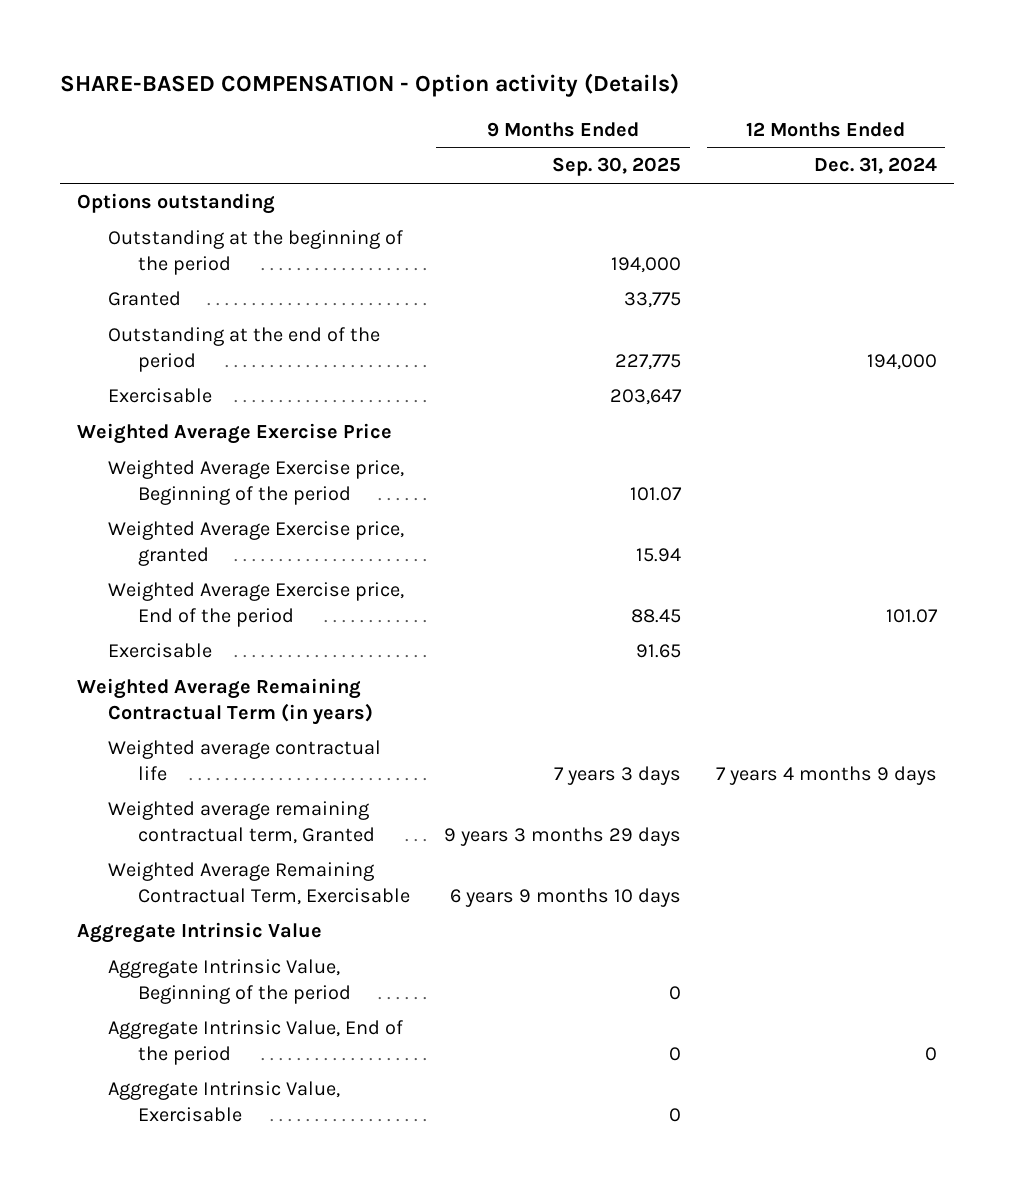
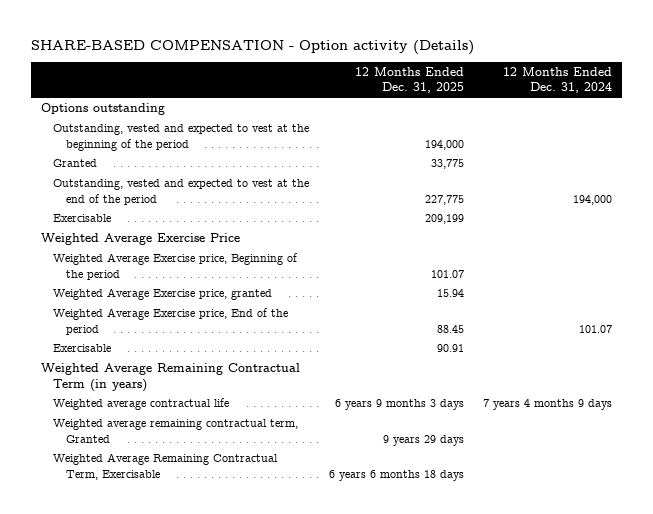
- | 9 Months Ended Sep. 30, 2025 | 12 Months Ended Dec. 31, 2024
+ | 12 Months Ended Dec. 31, 2025 | 12 Months Ended Dec. 31, 2024
- Outstanding at the beginning of the period | 194,000 |
+ Outstanding, vested and expected to vest at the beginning of the period | 194,000 |
- Outstanding at the end of the period | 227,775 | 194,000
+ Outstanding, vested and expected to vest at the end of the period | 227,775 | 194,000
- Aggregate Intrinsic Value
- Aggregate Intrinsic Value, Beginning of the period | 0 |
- Aggregate Intrinsic Value, End of the period | 0 | 0
- Aggregate Intrinsic Value, Exercisable | 0 |

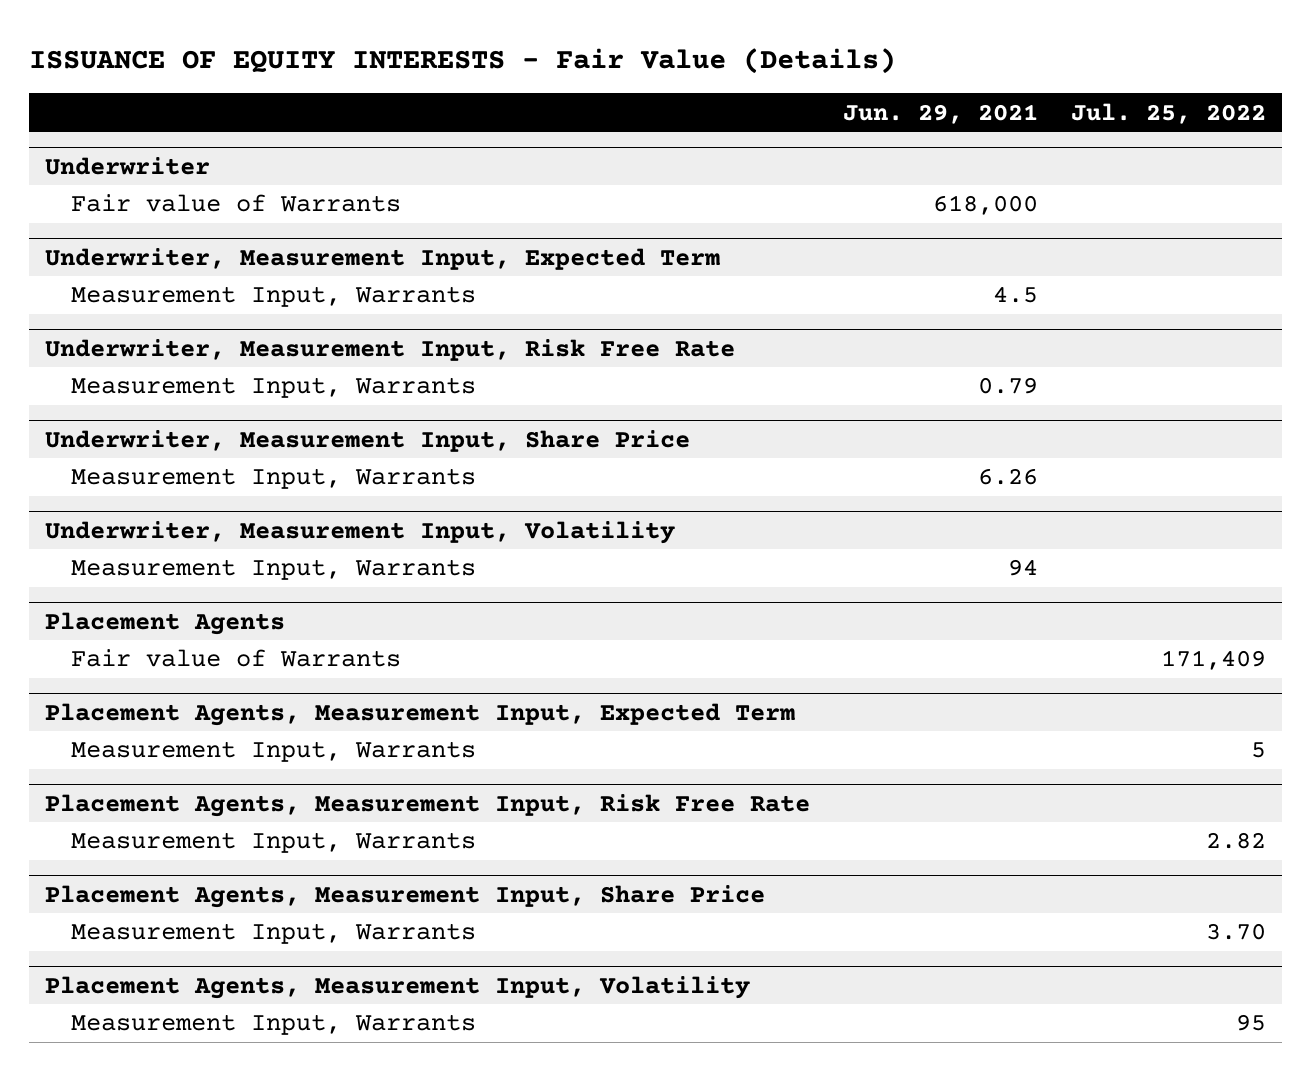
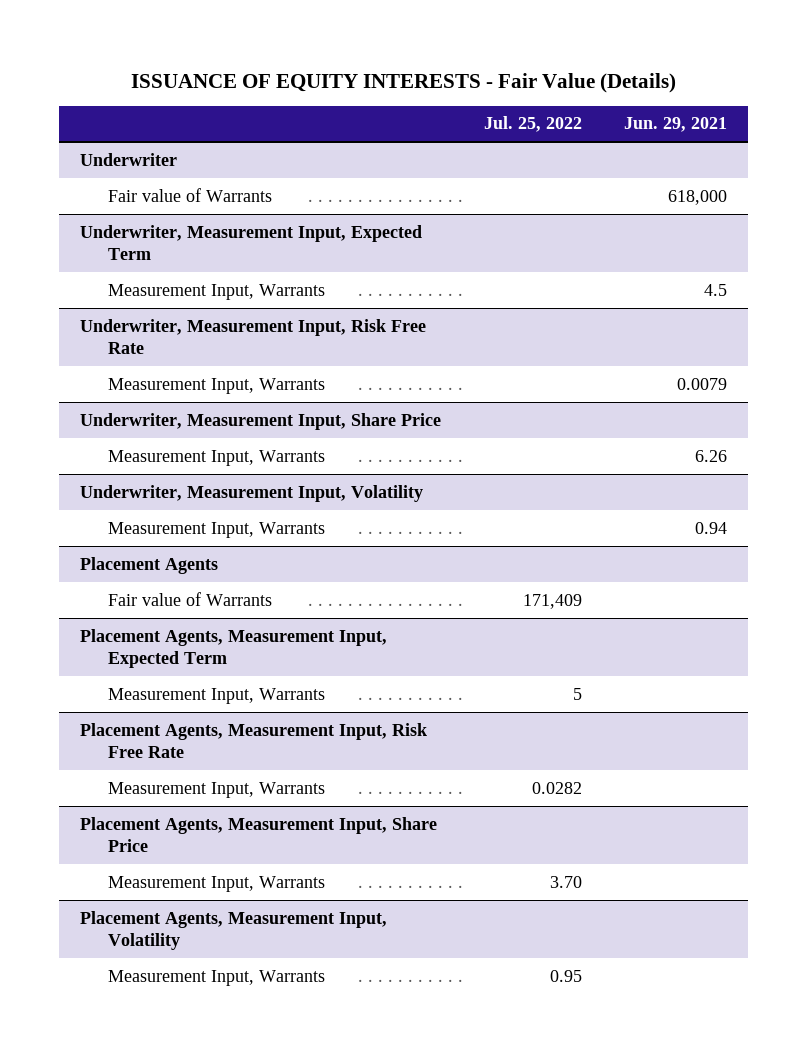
- | Jun. 29, 2021 | Jul. 25, 2022
+ | Jul. 25, 2022 | Jun. 29, 2021
@ Underwriter, Measurement Input, Risk Free Rate
- Measurement Input, Warrants | 0.79 |
+ Measurement Input, Warrants | | 0.0079
@ Underwriter, Measurement Input, Volatility
- Measurement Input, Warrants | 94 |
+ Measurement Input, Warrants | | 0.94
@ Placement Agents, Measurement Input, Risk Free Rate
- Measurement Input, Warrants | | 2.82
+ Measurement Input, Warrants | 0.0282 |
@ Placement Agents, Measurement Input, Volatility
- Measurement Input, Warrants | | 95
+ Measurement Input, Warrants | 0.95 |

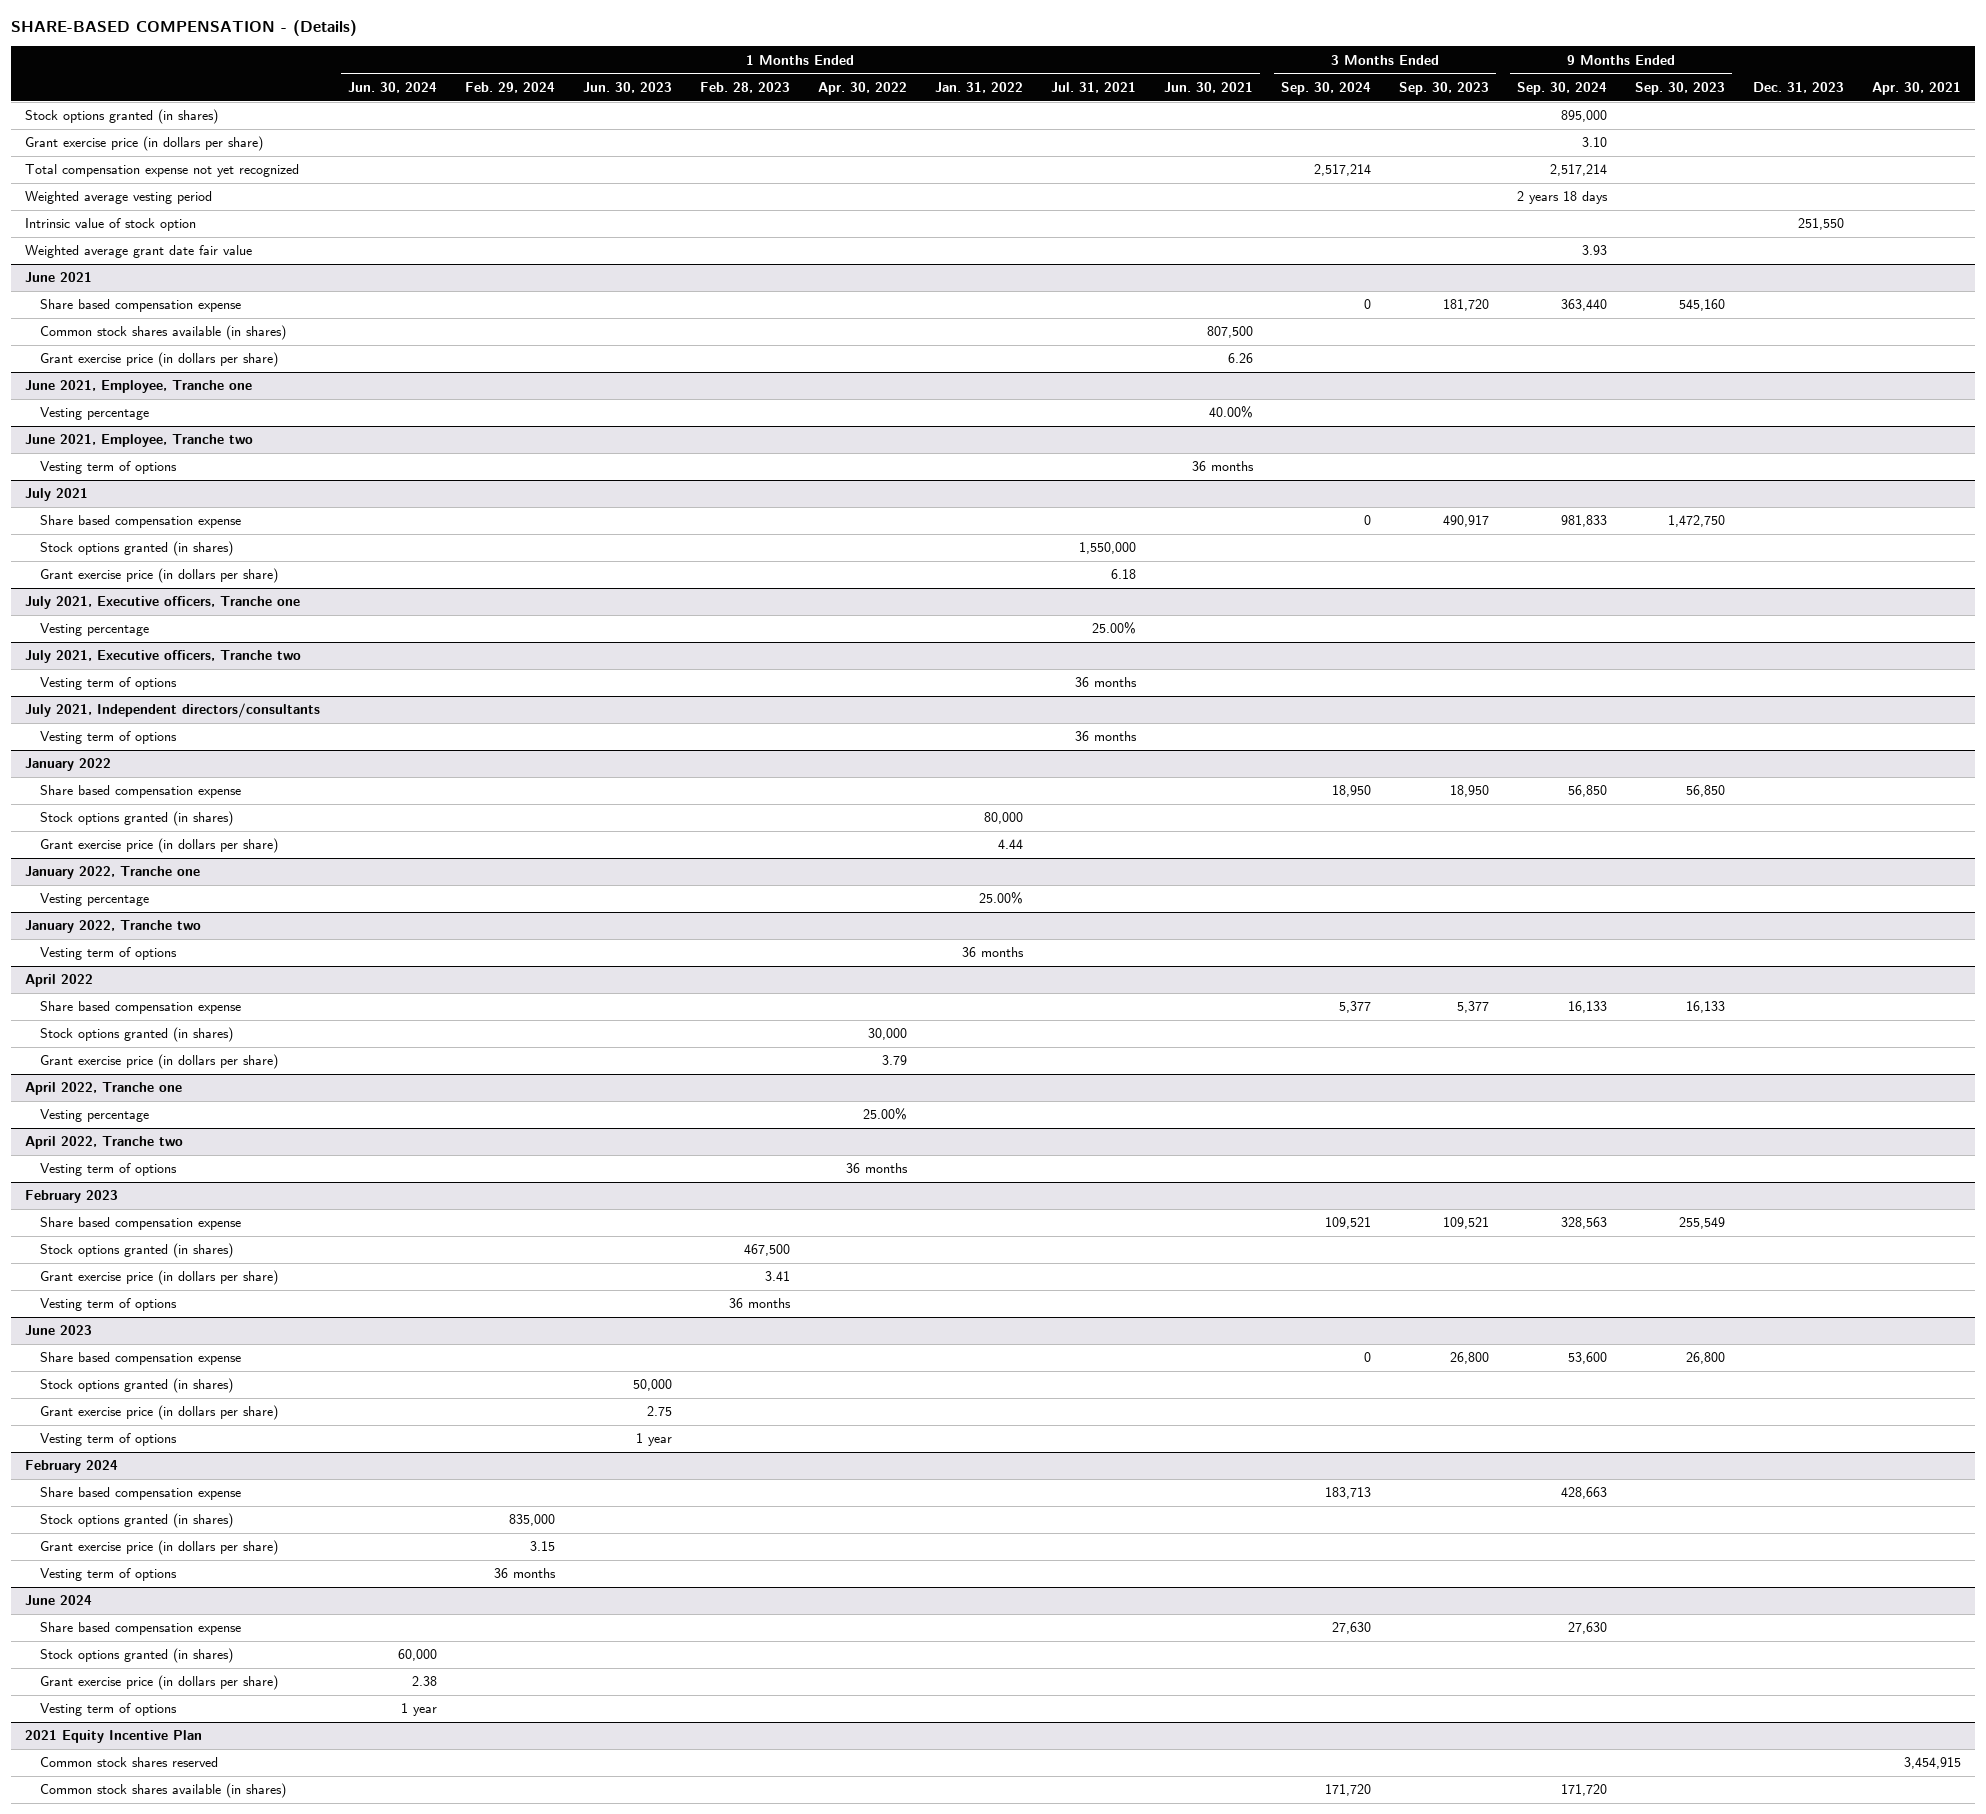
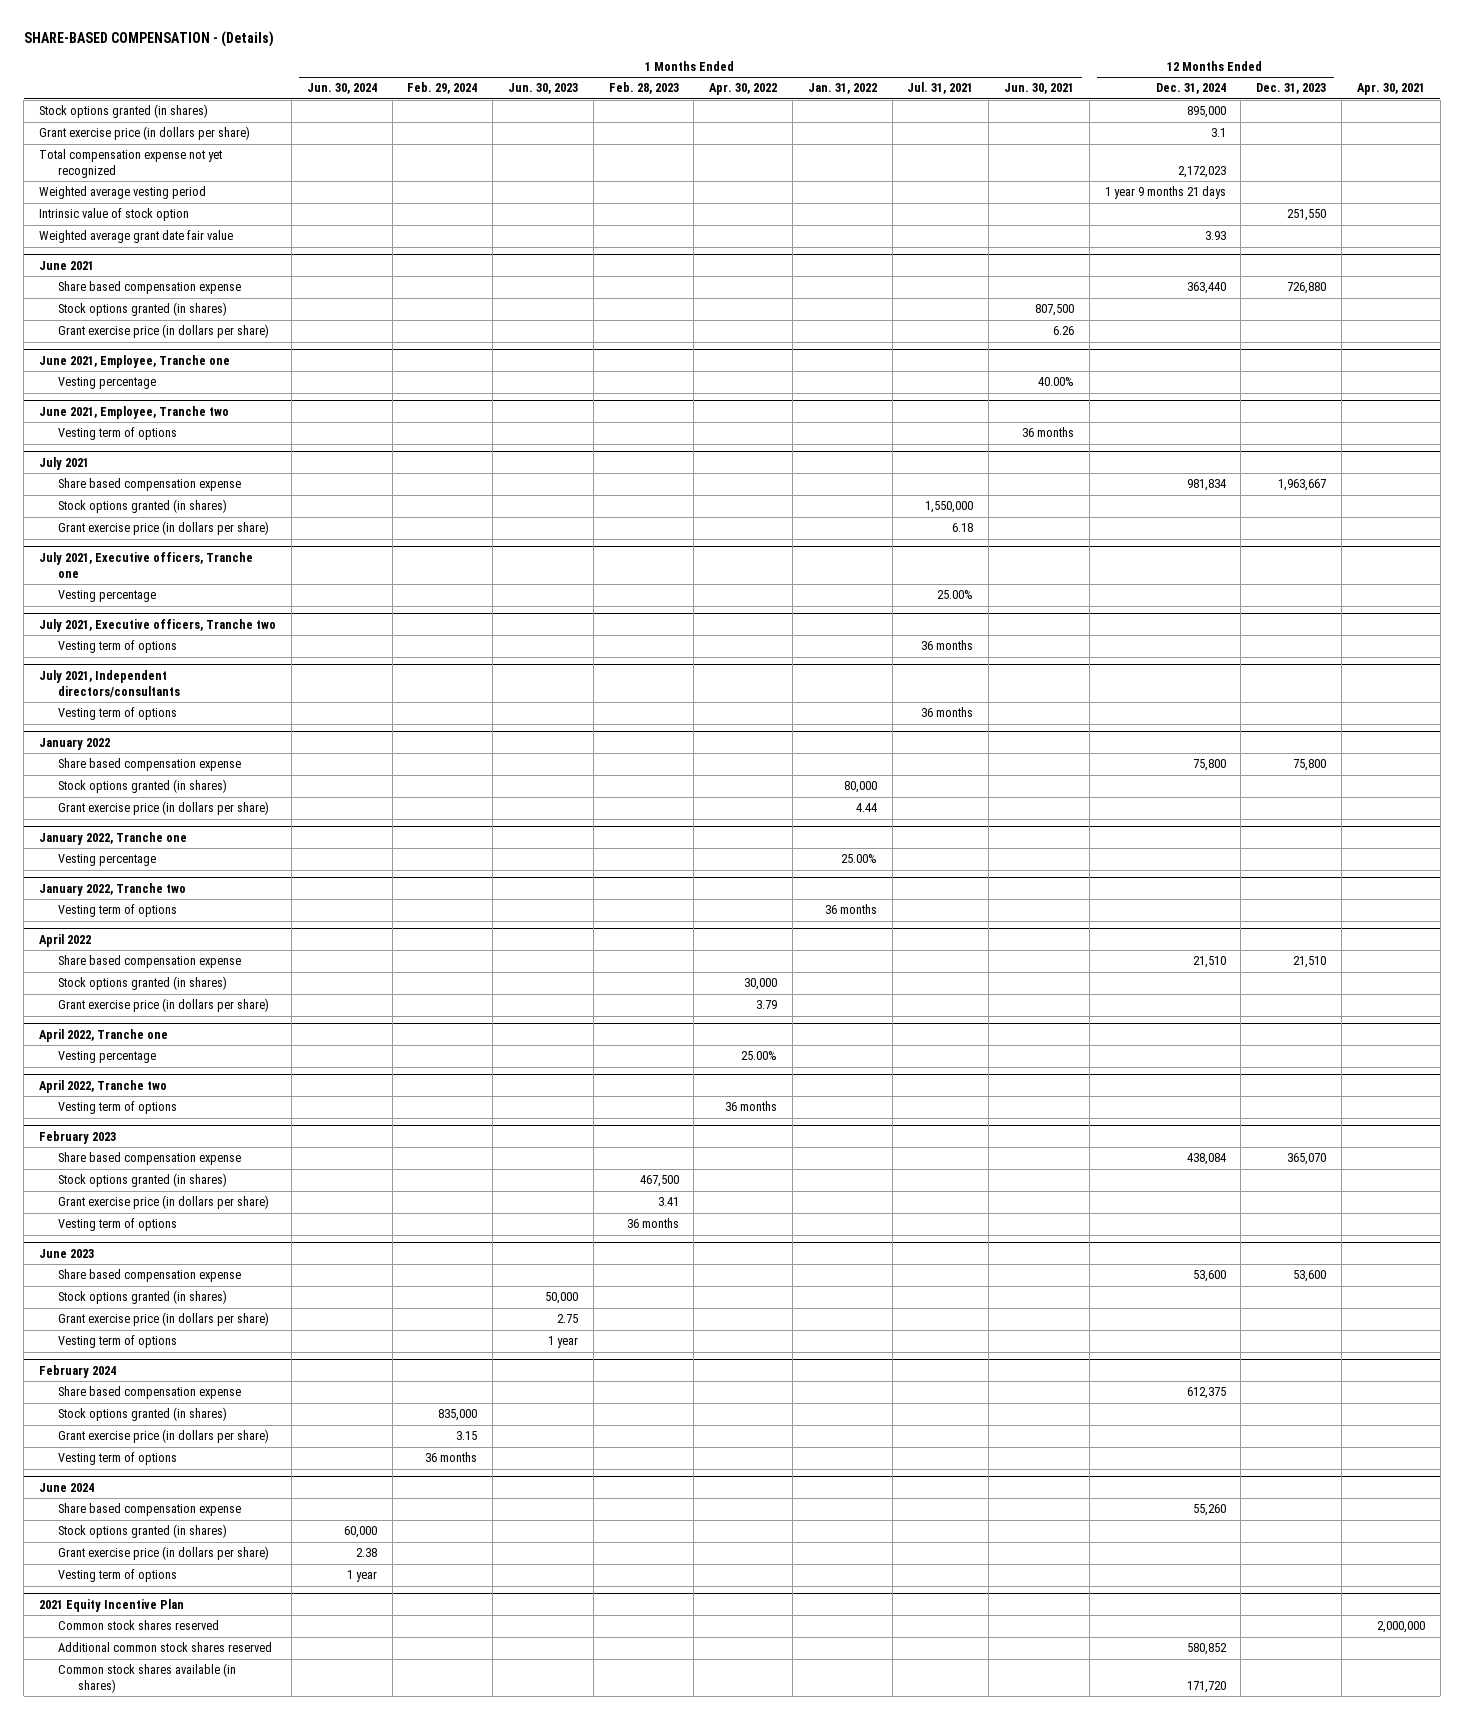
- | 1 Months Ended Jun. 30, 2024 | 1 Months Ended Feb. 29, 2024 | 1 Months Ended Jun. 30, 2023 | 1 Months Ended Feb. 28, 2023 | 1 Months Ended Apr. 30, 2022 | 1 Months Ended Jan. 31, 2022 | 1 Months Ended Jul. 31, 2021 | 1 Months Ended Jun. 30, 2021 | 3 Months Ended Sep. 30, 2024 | 3 Months Ended Sep. 30, 2023 | 9 Months Ended Sep. 30, 2024 | 9 Months Ended Sep. 30, 2023 | Dec. 31, 2023 | Apr. 30, 2021
+ | 1 Months Ended Jun. 30, 2024 | 1 Months Ended Feb. 29, 2024 | 1 Months Ended Jun. 30, 2023 | 1 Months Ended Feb. 28, 2023 | 1 Months Ended Apr. 30, 2022 | 1 Months Ended Jan. 31, 2022 | 1 Months Ended Jul. 31, 2021 | 1 Months Ended Jun. 30, 2021 | 12 Months Ended Dec. 31, 2024 | 12 Months Ended Dec. 31, 2023 | Apr. 30, 2021
@ June 2021
- Common stock shares available (in shares) | | | | | | | | 807,500 | | | | | |
+ Stock options granted (in shares) | | | | | | | | 807,500 | | |
@ 2021 Equity Incentive Plan
- Common stock shares reserved | | | | | | | | | | | | | | 3,454,915
+ Common stock shares reserved | | | | | | | | | | | 2,000,000
+ Additional common stock shares reserved | | | | | | | | | 580,852 | |

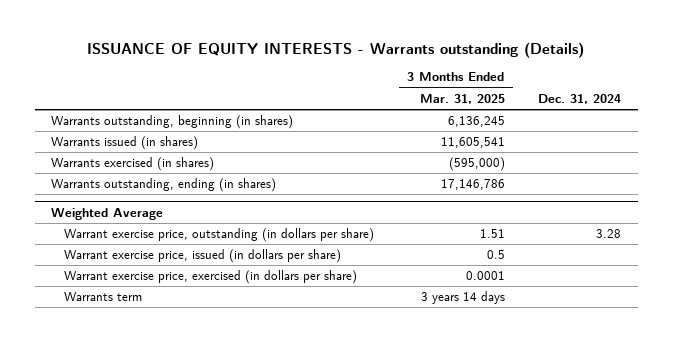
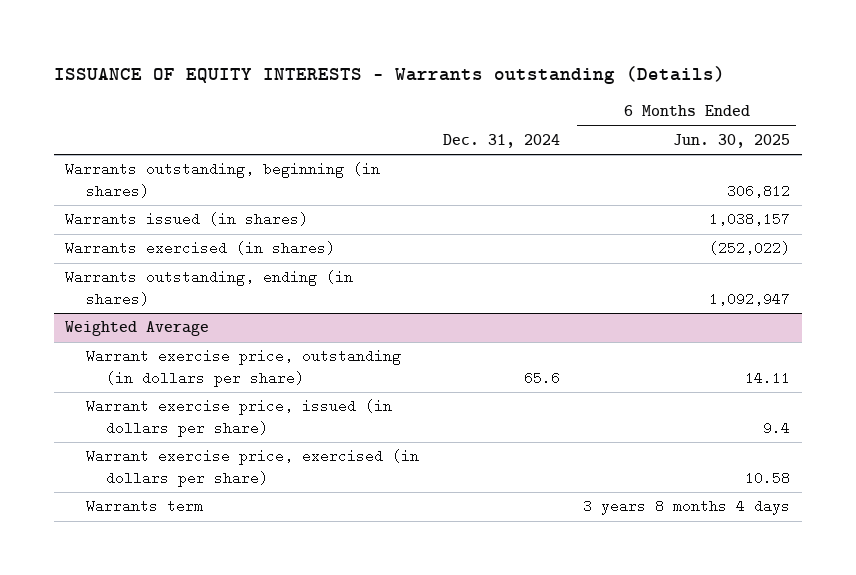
- | 3 Months Ended Mar. 31, 2025 | Dec. 31, 2024
+ | Dec. 31, 2024 | 6 Months Ended Jun. 30, 2025
@ Weighted Average
- Warrant exercise price, outstanding (in dollars per share) | 1.51 | 3.28
+ Warrant exercise price, outstanding (in dollars per share) | 65.6 | 14.11

